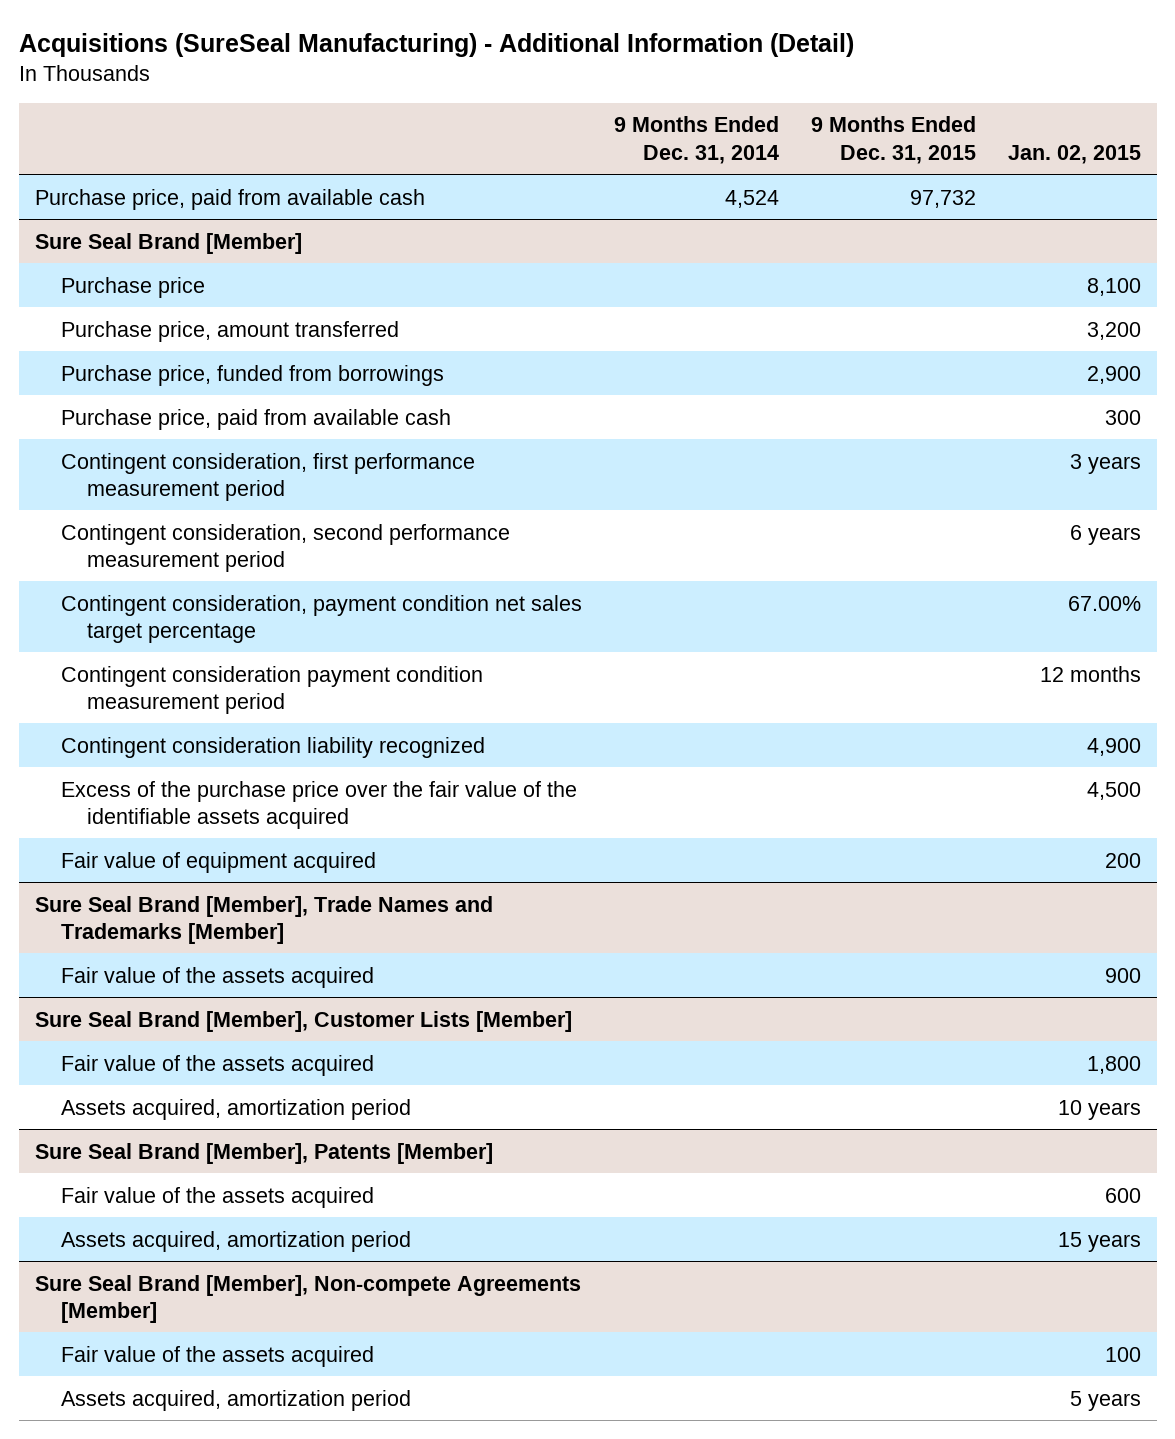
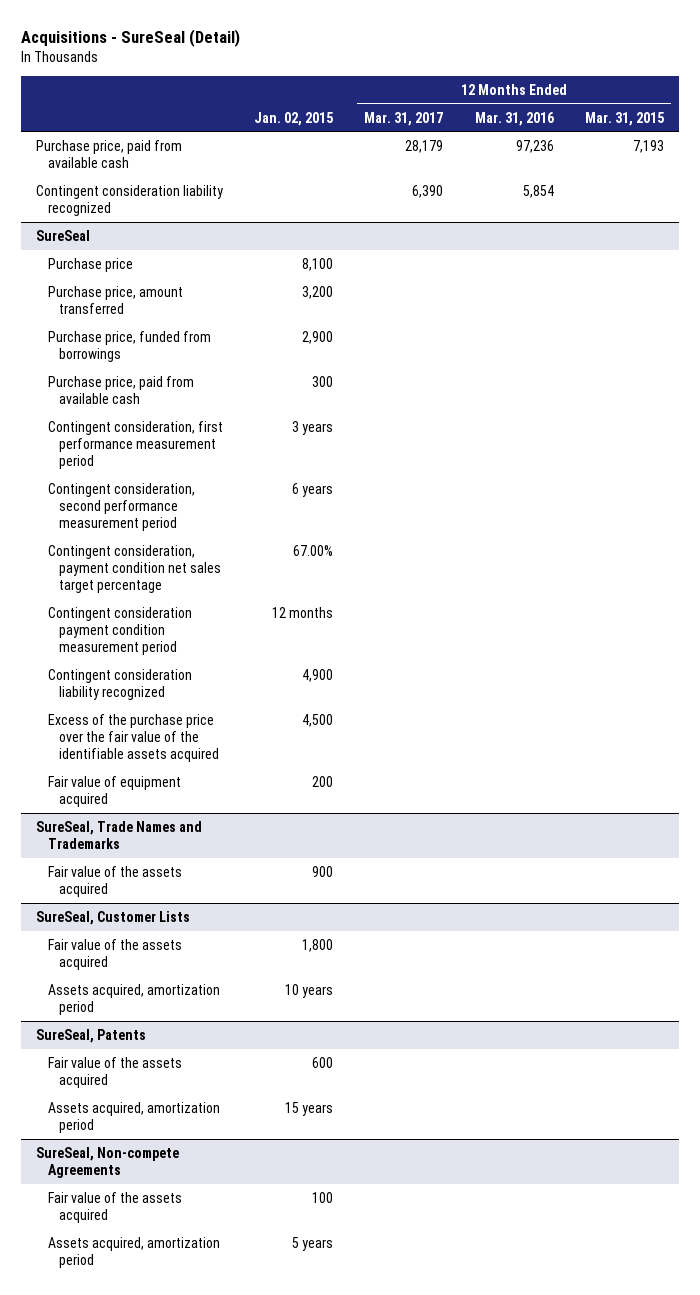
- Acquisitions (SureSeal Manufacturing) - Additional Information (Detail)
+ Acquisitions - SureSeal (Detail)
- | 9 Months Ended Dec. 31, 2014 | 9 Months Ended Dec. 31, 2015 | Jan. 02, 2015
+ | Jan. 02, 2015 | 12 Months Ended Mar. 31, 2017 | 12 Months Ended Mar. 31, 2016 | 12 Months Ended Mar. 31, 2015
- Sure Seal Brand [Member]
+ Contingent consideration liability recognized | | 6,390 | 5,854 |
+ SureSeal
- Sure Seal Brand [Member], Trade Names and Trademarks [Member]
+ SureSeal, Trade Names and Trademarks
- Sure Seal Brand [Member], Customer Lists [Member]
+ SureSeal, Customer Lists
- Sure Seal Brand [Member], Patents [Member]
+ SureSeal, Patents
- Sure Seal Brand [Member], Non-compete Agreements [Member]
+ SureSeal, Non-compete Agreements

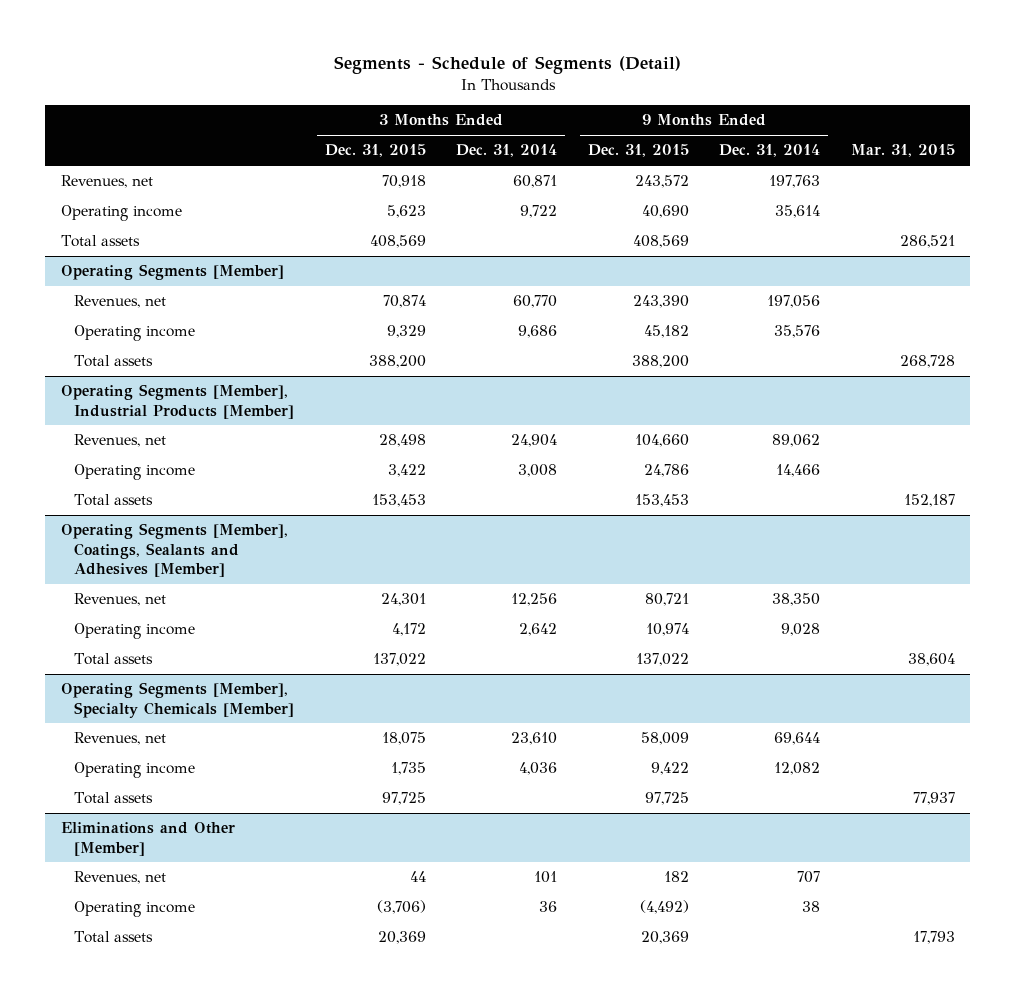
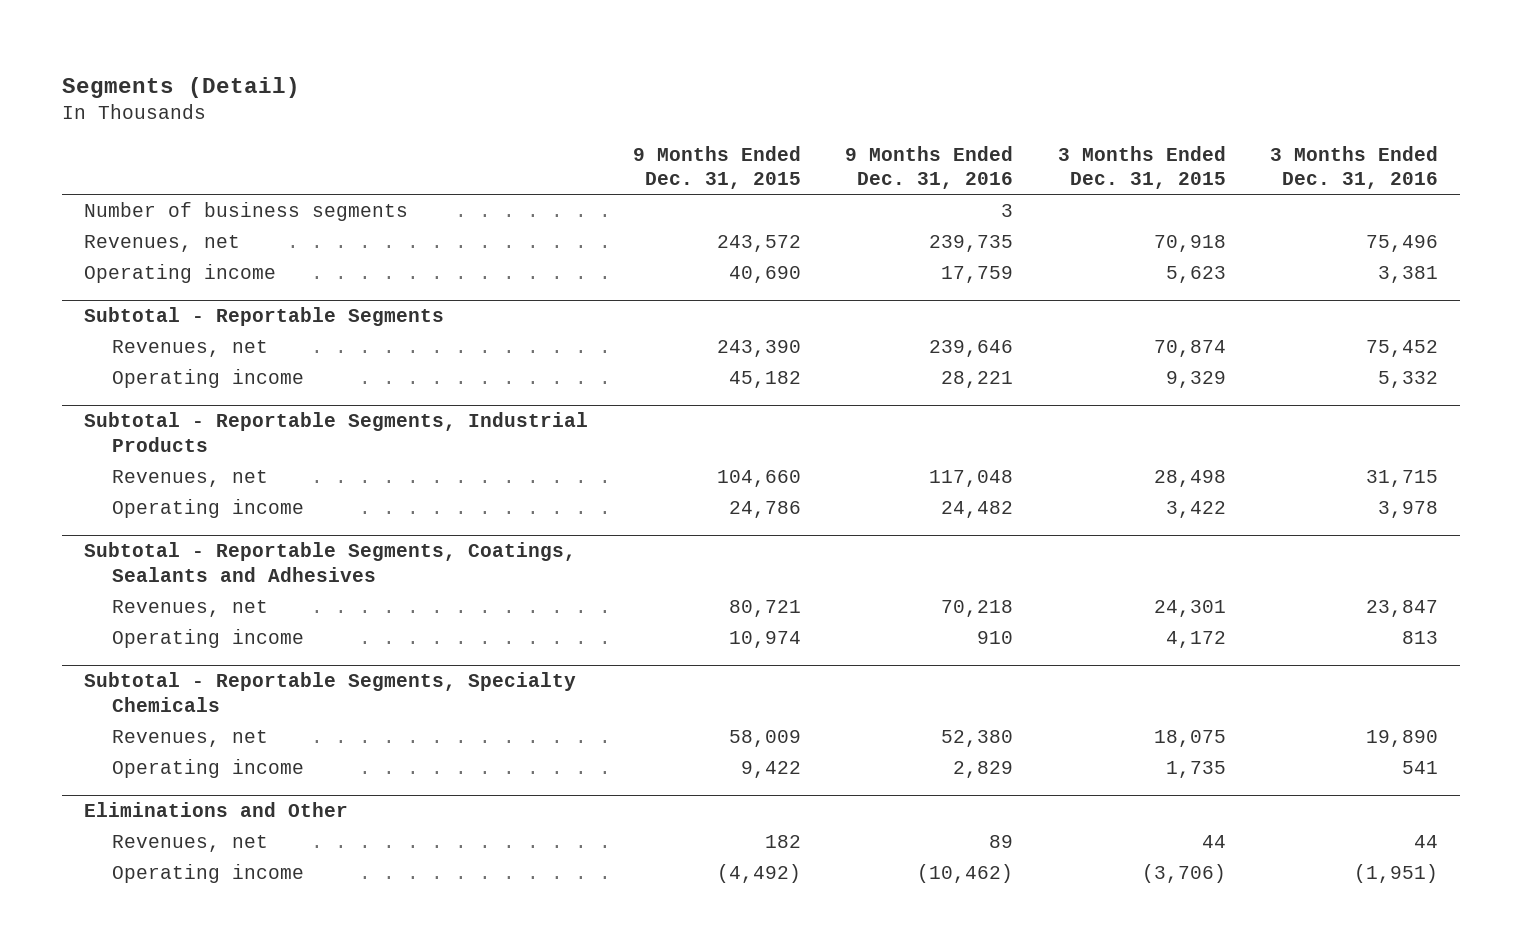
- Segments - Schedule of Segments (Detail)
+ Segments (Detail)
- | 3 Months Ended Dec. 31, 2015 | 3 Months Ended Dec. 31, 2014 | 9 Months Ended Dec. 31, 2015 | 9 Months Ended Dec. 31, 2014 | Mar. 31, 2015
+ | 9 Months Ended Dec. 31, 2015 | 9 Months Ended Dec. 31, 2016 | 3 Months Ended Dec. 31, 2015 | 3 Months Ended Dec. 31, 2016
+ Number of business segments | | 3 | |
- Total assets | 408,569 | | 408,569 | | 286,521
- Operating Segments [Member]
+ Subtotal - Reportable Segments
- Total assets | 388,200 | | 388,200 | | 268,728
- Operating Segments [Member], Industrial Products [Member]
+ Subtotal - Reportable Segments, Industrial Products
- Total assets | 153,453 | | 153,453 | | 152,187
- Operating Segments [Member], Coatings, Sealants and Adhesives [Member]
+ Subtotal - Reportable Segments, Coatings, Sealants and Adhesives
- Total assets | 137,022 | | 137,022 | | 38,604
- Operating Segments [Member], Specialty Chemicals [Member]
+ Subtotal - Reportable Segments, Specialty Chemicals
- Total assets | 97,725 | | 97,725 | | 77,937
- Eliminations and Other [Member]
+ Eliminations and Other
- Total assets | 20,369 | | 20,369 | | 17,793

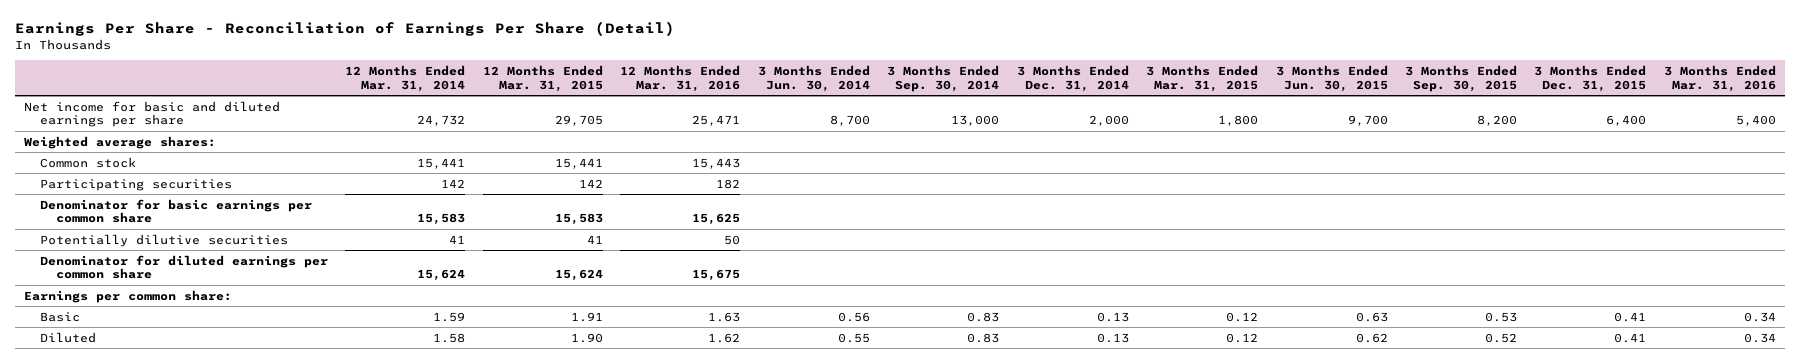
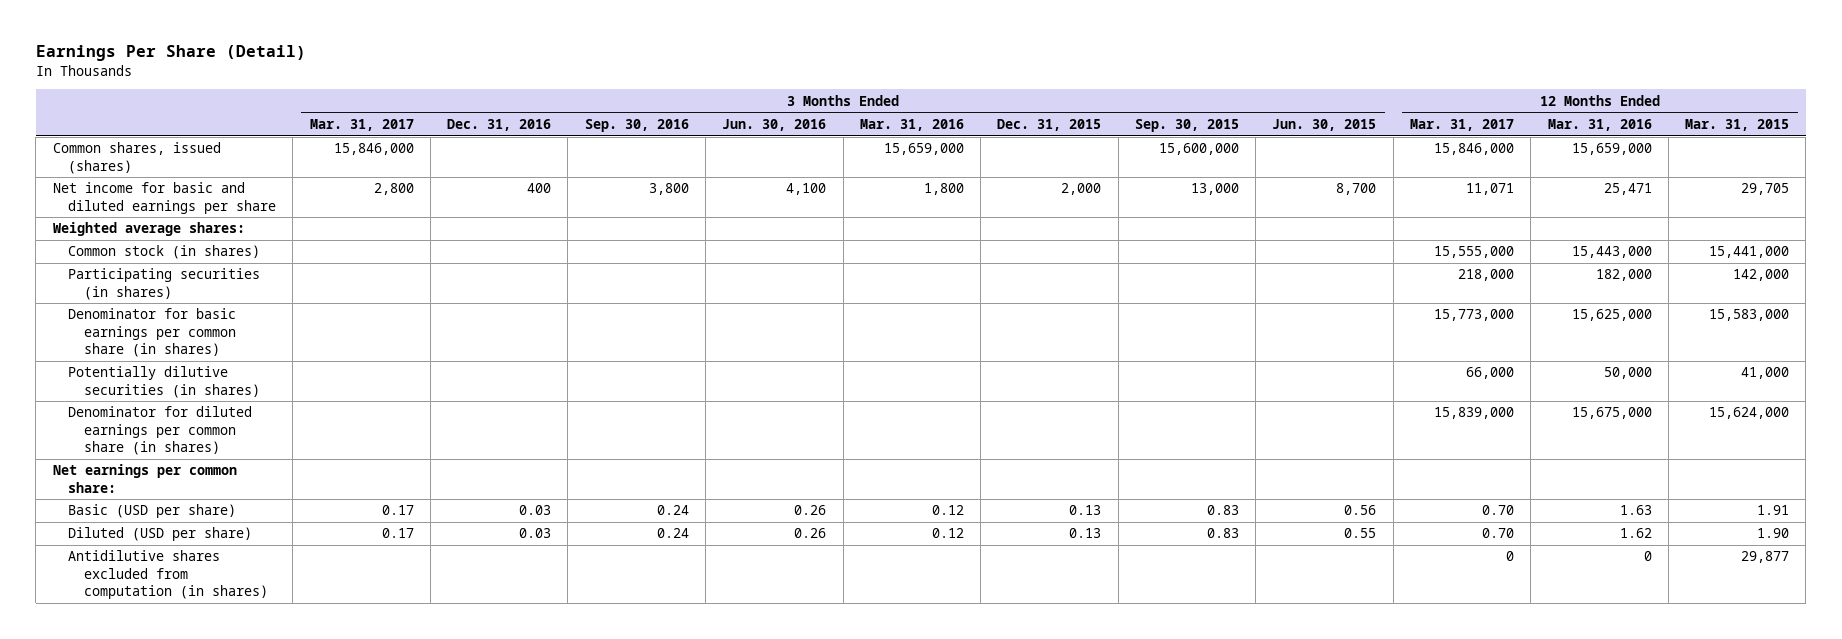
- Earnings Per Share - Reconciliation of Earnings Per Share (Detail)
+ Earnings Per Share (Detail)
- | 12 Months Ended Mar. 31, 2014 | 12 Months Ended Mar. 31, 2015 | 12 Months Ended Mar. 31, 2016 | 3 Months Ended Jun. 30, 2014 | 3 Months Ended Sep. 30, 2014 | 3 Months Ended Dec. 31, 2014 | 3 Months Ended Mar. 31, 2015 | 3 Months Ended Jun. 30, 2015 | 3 Months Ended Sep. 30, 2015 | 3 Months Ended Dec. 31, 2015 | 3 Months Ended Mar. 31, 2016
+ | 3 Months Ended Mar. 31, 2017 | 3 Months Ended Dec. 31, 2016 | 3 Months Ended Sep. 30, 2016 | 3 Months Ended Jun. 30, 2016 | 3 Months Ended Mar. 31, 2016 | 3 Months Ended Dec. 31, 2015 | 3 Months Ended Sep. 30, 2015 | 3 Months Ended Jun. 30, 2015 | 12 Months Ended Mar. 31, 2017 | 12 Months Ended Mar. 31, 2016 | 12 Months Ended Mar. 31, 2015
- Net income for basic and diluted earnings per share | 24,732 | 29,705 | 25,471 | 8,700 | 13,000 | 2,000 | 1,800 | 9,700 | 8,200 | 6,400 | 5,400
+ Common shares, issued (shares) | 15,846,000 | | | | 15,659,000 | | 15,600,000 | | 15,846,000 | 15,659,000 |
+ Net income for basic and diluted earnings per share | 2,800 | 400 | 3,800 | 4,100 | 1,800 | 2,000 | 13,000 | 8,700 | 11,071 | 25,471 | 29,705
- Common stock | 15,441 | 15,441 | 15,443 | | | | | | | |
- Participating securities | 142 | 142 | 182 | | | | | | | |
- Denominator for basic earnings per common share | 15,583 | 15,583 | 15,625 | | | | | | | |
- Potentially dilutive securities | 41 | 41 | 50 | | | | | | | |
- Denominator for diluted earnings per common share | 15,624 | 15,624 | 15,675 | | | | | | | |
- Earnings per common share:
- Basic | 1.59 | 1.91 | 1.63 | 0.56 | 0.83 | 0.13 | 0.12 | 0.63 | 0.53 | 0.41 | 0.34
- Diluted | 1.58 | 1.90 | 1.62 | 0.55 | 0.83 | 0.13 | 0.12 | 0.62 | 0.52 | 0.41 | 0.34
+ Common stock (in shares) | | | | | | | | | 15,555,000 | 15,443,000 | 15,441,000
+ Participating securities (in shares) | | | | | | | | | 218,000 | 182,000 | 142,000
+ Denominator for basic earnings per common share (in shares) | | | | | | | | | 15,773,000 | 15,625,000 | 15,583,000
+ Potentially dilutive securities (in shares) | | | | | | | | | 66,000 | 50,000 | 41,000
+ Denominator for diluted earnings per common share (in shares) | | | | | | | | | 15,839,000 | 15,675,000 | 15,624,000
+ Net earnings per common share:
+ Basic (USD per share) | 0.17 | 0.03 | 0.24 | 0.26 | 0.12 | 0.13 | 0.83 | 0.56 | 0.70 | 1.63 | 1.91
+ Diluted (USD per share) | 0.17 | 0.03 | 0.24 | 0.26 | 0.12 | 0.13 | 0.83 | 0.55 | 0.70 | 1.62 | 1.90
+ Antidilutive shares excluded from computation (in shares) | | | | | | | | | 0 | 0 | 29,877

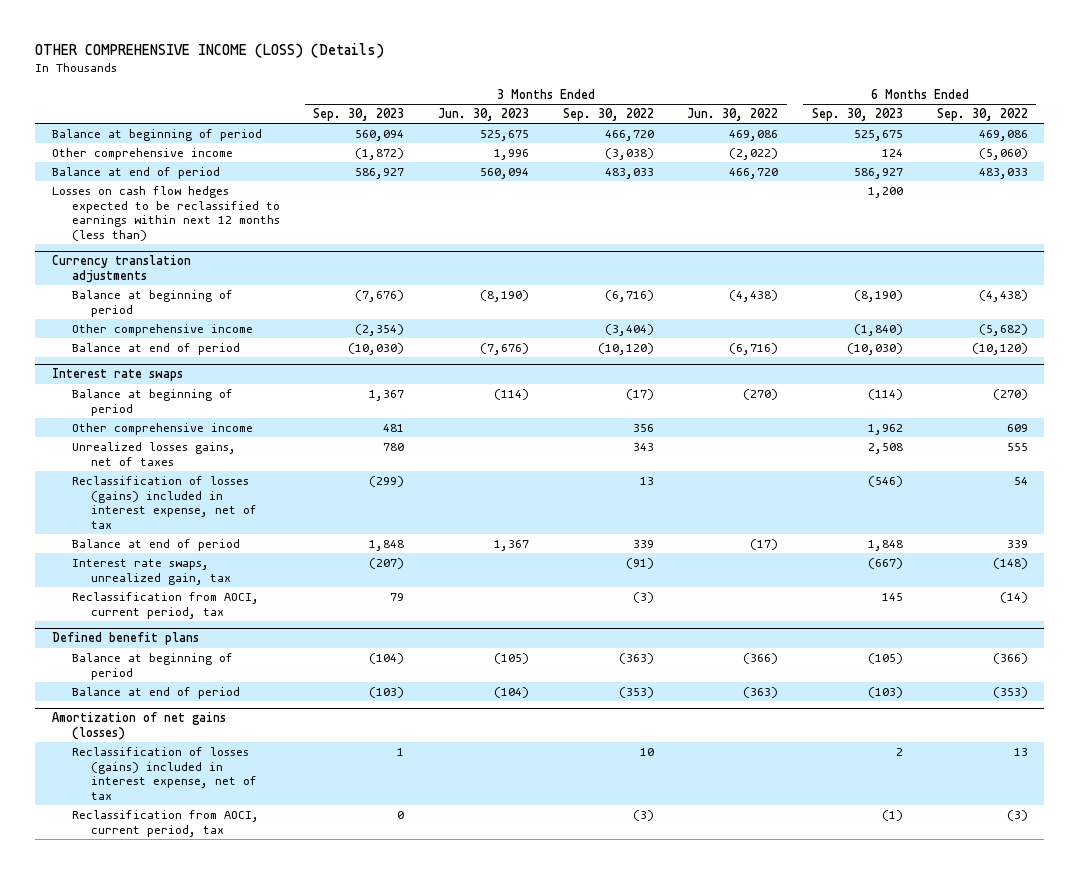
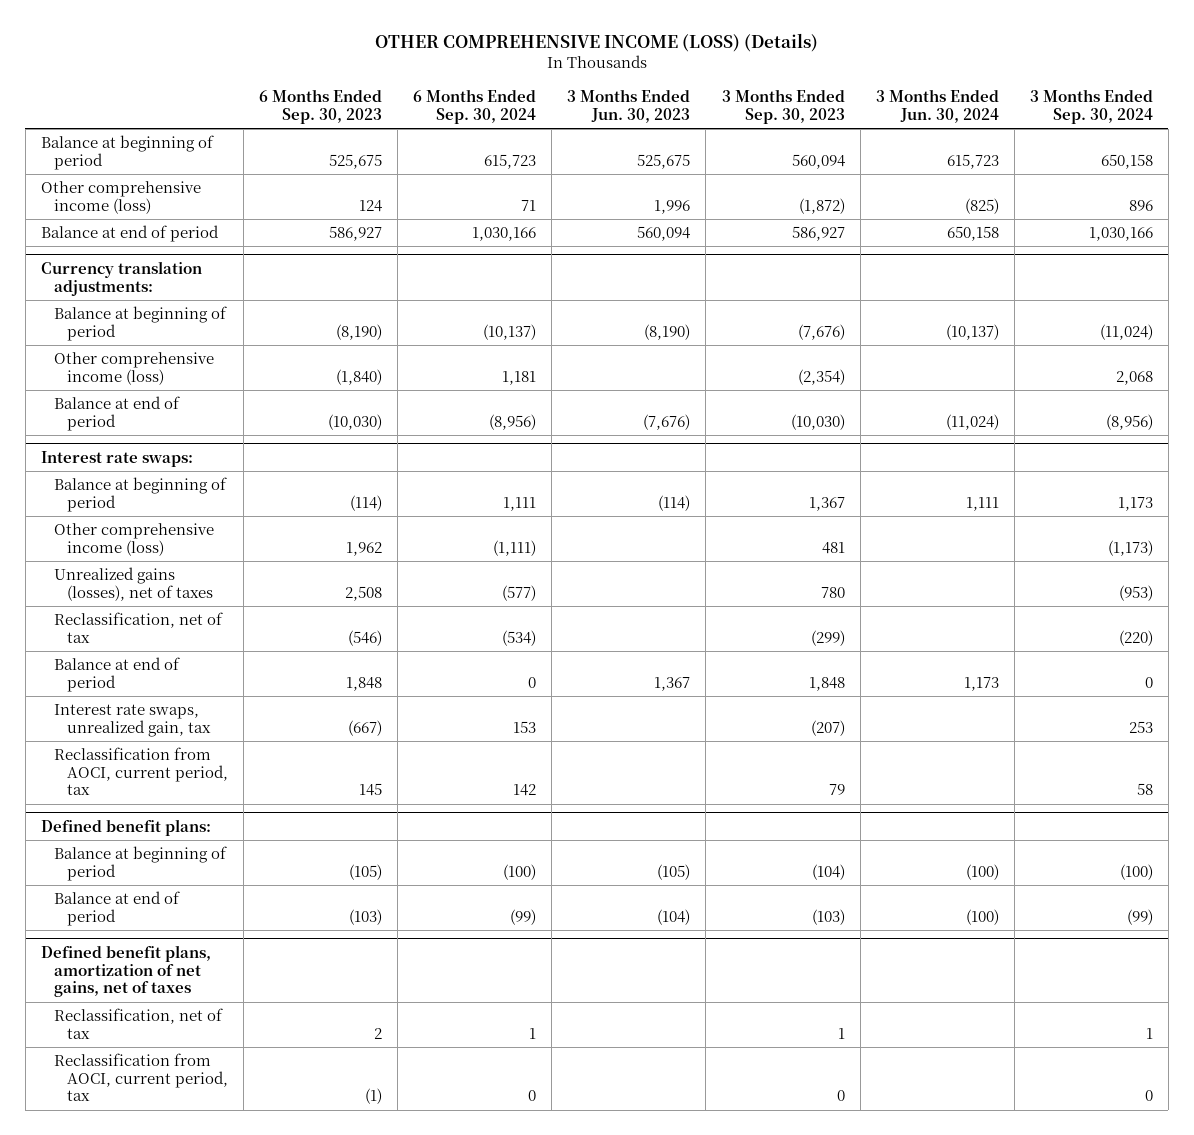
- | 3 Months Ended Sep. 30, 2023 | 3 Months Ended Jun. 30, 2023 | 3 Months Ended Sep. 30, 2022 | 3 Months Ended Jun. 30, 2022 | 6 Months Ended Sep. 30, 2023 | 6 Months Ended Sep. 30, 2022
+ | 6 Months Ended Sep. 30, 2023 | 6 Months Ended Sep. 30, 2024 | 3 Months Ended Jun. 30, 2023 | 3 Months Ended Sep. 30, 2023 | 3 Months Ended Jun. 30, 2024 | 3 Months Ended Sep. 30, 2024
- Other comprehensive income | (1,872) | 1,996 | (3,038) | (2,022) | 124 | (5,060)
+ Other comprehensive income (loss) | 124 | 71 | 1,996 | (1,872) | (825) | 896
- Losses on cash flow hedges expected to be reclassified to earnings within next 12 months (less than) | | | | | 1,200 |
- Currency translation adjustments
+ Currency translation adjustments:
- Other comprehensive income | (2,354) | | (3,404) | | (1,840) | (5,682)
+ Other comprehensive income (loss) | (1,840) | 1,181 | | (2,354) | | 2,068
- Interest rate swaps
+ Interest rate swaps:
- Other comprehensive income | 481 | | 356 | | 1,962 | 609
- Unrealized losses gains, net of taxes | 780 | | 343 | | 2,508 | 555
- Reclassification of losses (gains) included in interest expense, net of tax | (299) | | 13 | | (546) | 54
+ Other comprehensive income (loss) | 1,962 | (1,111) | | 481 | | (1,173)
+ Unrealized gains (losses), net of taxes | 2,508 | (577) | | 780 | | (953)
+ Reclassification, net of tax | (546) | (534) | | (299) | | (220)
- Defined benefit plans
+ Defined benefit plans:
- Amortization of net gains (losses)
- Reclassification of losses (gains) included in interest expense, net of tax | 1 | | 10 | | 2 | 13
+ Defined benefit plans, amortization of net gains, net of taxes
+ Reclassification, net of tax | 2 | 1 | | 1 | | 1

